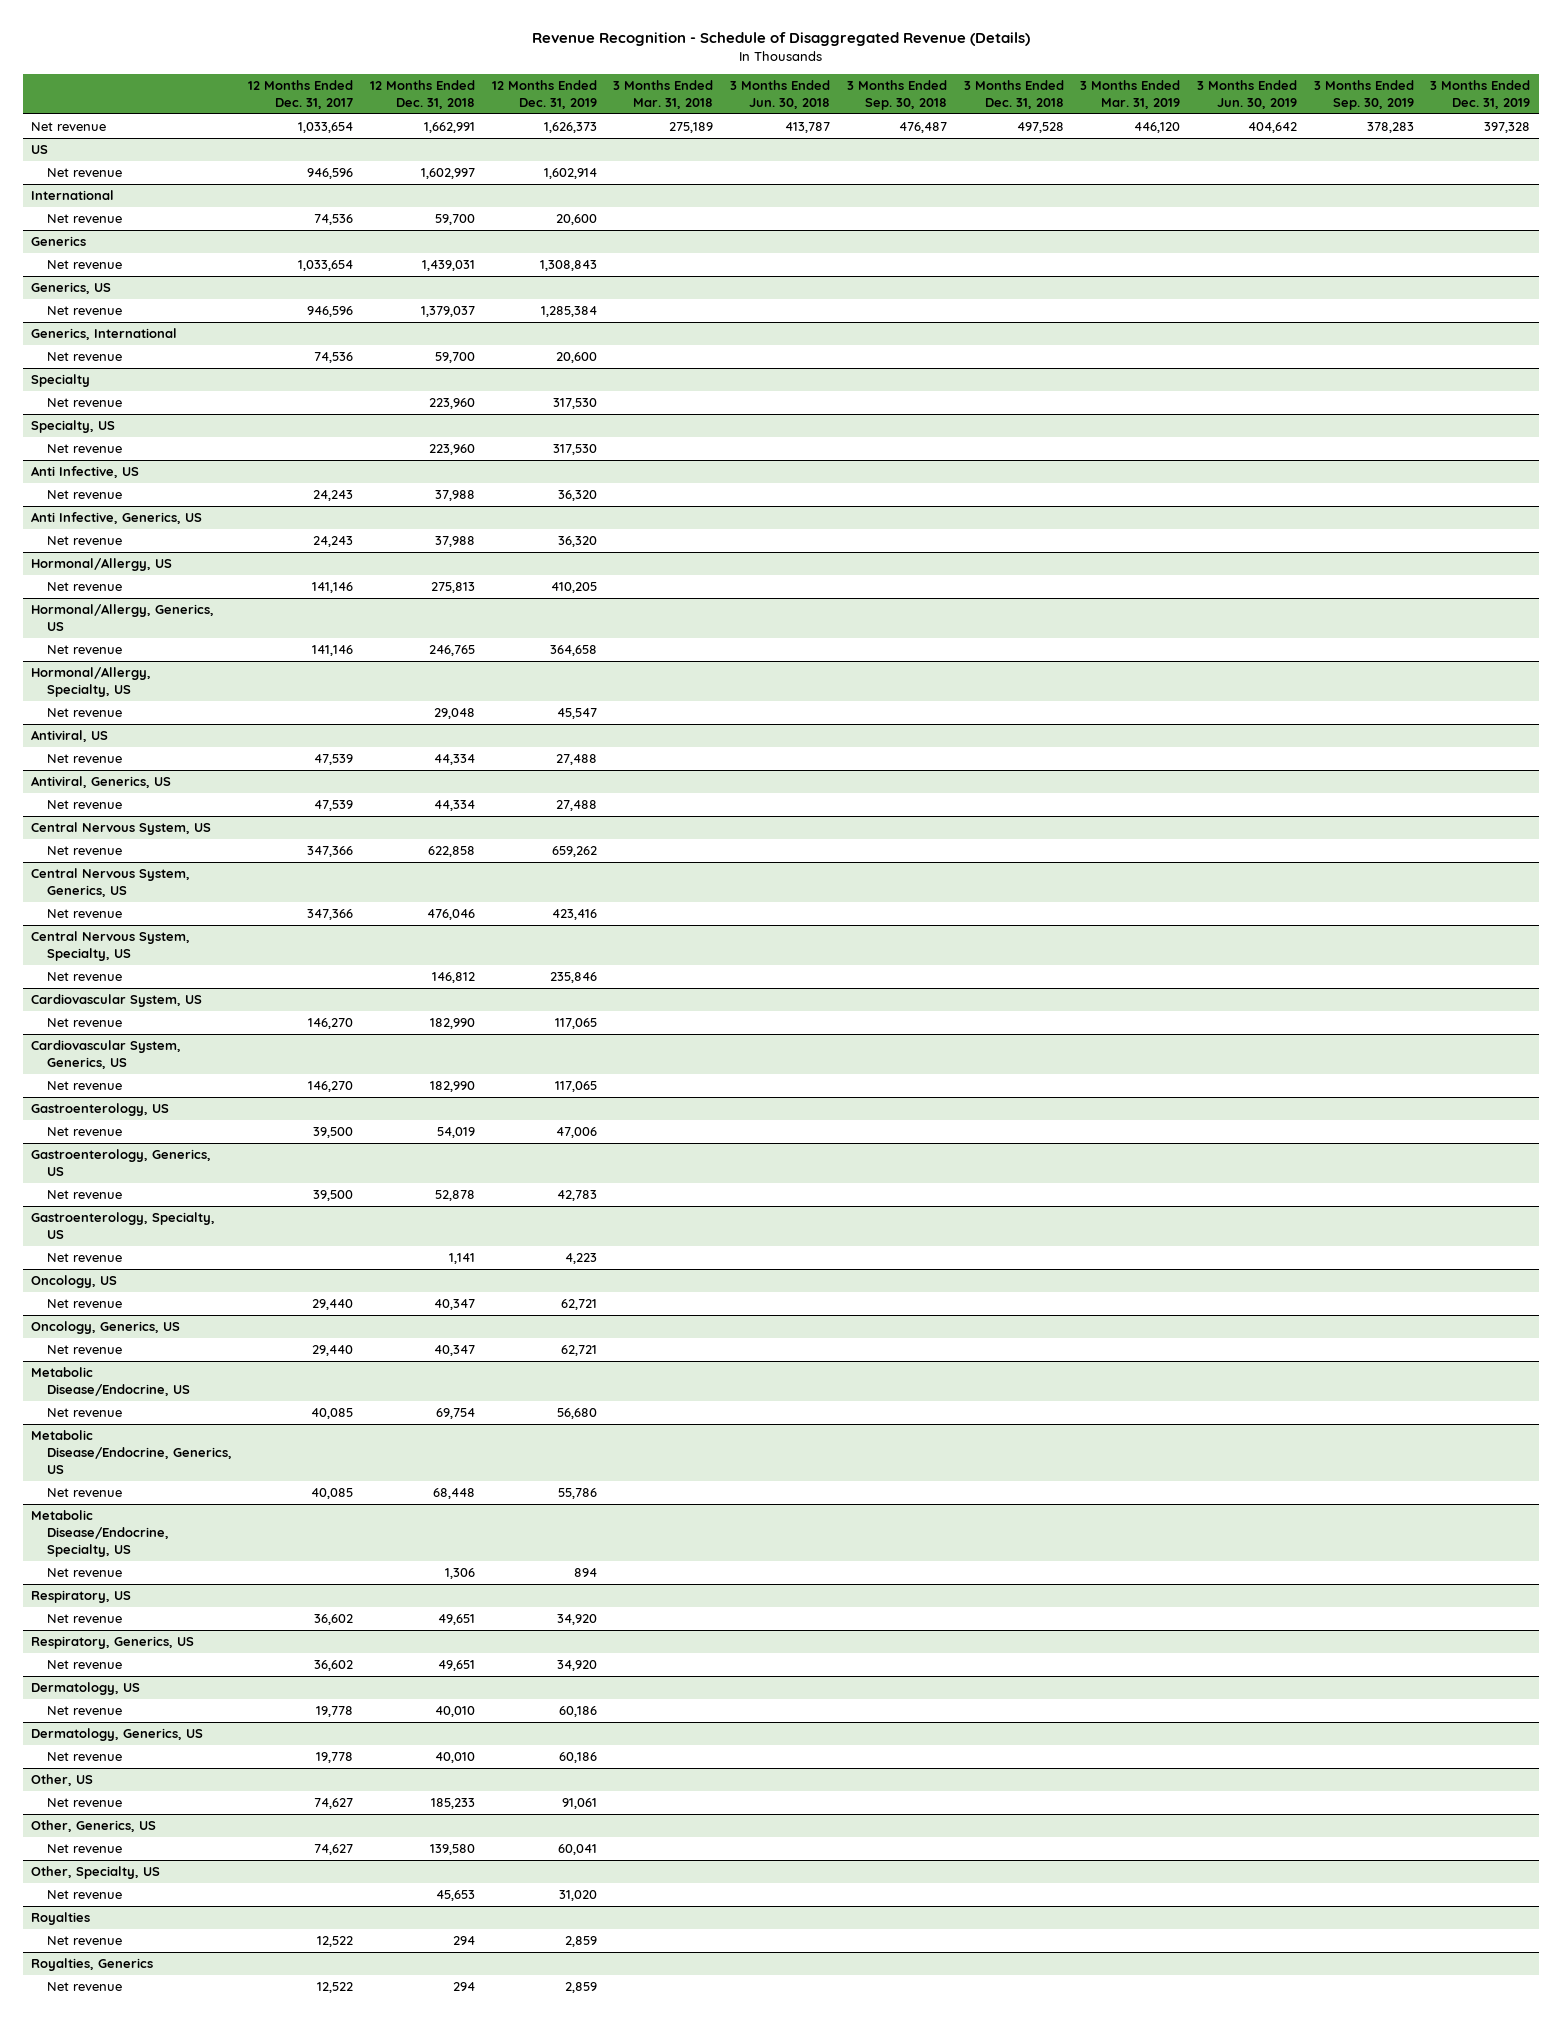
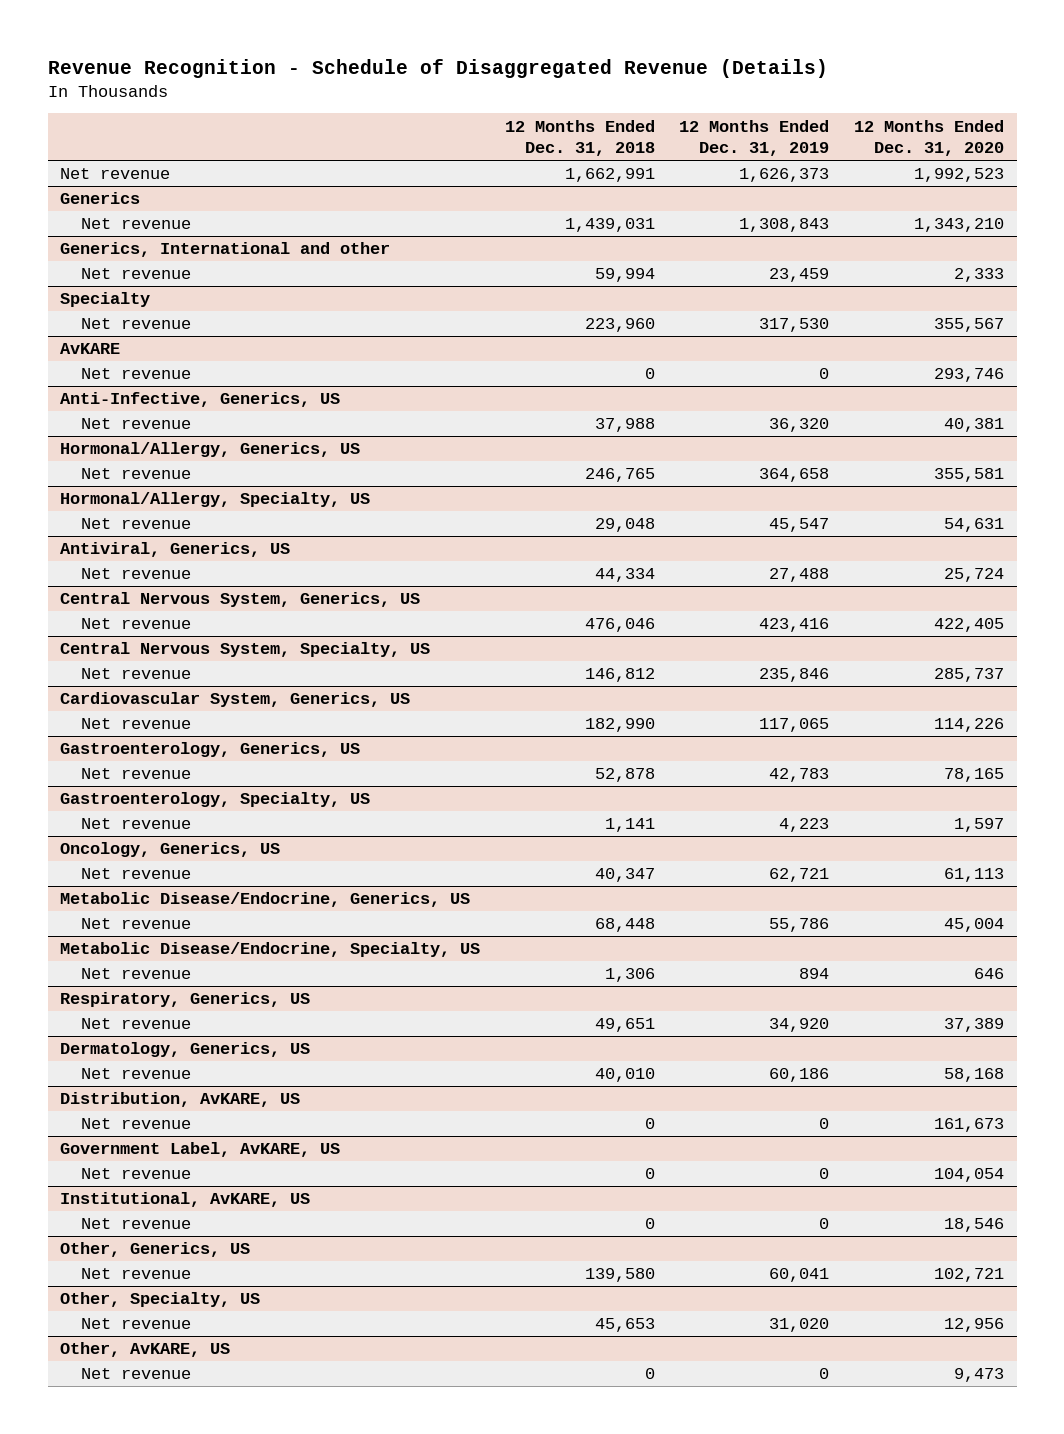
- | 12 Months Ended Dec. 31, 2017 | 12 Months Ended Dec. 31, 2018 | 12 Months Ended Dec. 31, 2019 | 3 Months Ended Mar. 31, 2018 | 3 Months Ended Jun. 30, 2018 | 3 Months Ended Sep. 30, 2018 | 3 Months Ended Dec. 31, 2018 | 3 Months Ended Mar. 31, 2019 | 3 Months Ended Jun. 30, 2019 | 3 Months Ended Sep. 30, 2019 | 3 Months Ended Dec. 31, 2019
+ | 12 Months Ended Dec. 31, 2018 | 12 Months Ended Dec. 31, 2019 | 12 Months Ended Dec. 31, 2020
- US
- Net revenue | 946,596 | 1,602,997 | 1,602,914 | | | | | | | |
- International
- Net revenue | 74,536 | 59,700 | 20,600 | | | | | | | |
- Generics, US
- Net revenue | 946,596 | 1,379,037 | 1,285,384 | | | | | | | |
- Generics, International
- Net revenue | 74,536 | 59,700 | 20,600 | | | | | | | |
+ Generics, International and other
+ Net revenue | 59,994 | 23,459 | 2,333
- Specialty, US
- Net revenue | | 223,960 | 317,530 | | | | | | | |
- Anti Infective, US
- Net revenue | 24,243 | 37,988 | 36,320 | | | | | | | |
- Anti Infective, Generics, US
+ AvKARE
+ Net revenue | 0 | 0 | 293,746
+ Anti-Infective, Generics, US
- Hormonal/Allergy, US
- Net revenue | 141,146 | 275,813 | 410,205 | | | | | | | |
- Antiviral, US
- Net revenue | 47,539 | 44,334 | 27,488 | | | | | | | |
- Central Nervous System, US
- Net revenue | 347,366 | 622,858 | 659,262 | | | | | | | |
- Cardiovascular System, US
- Net revenue | 146,270 | 182,990 | 117,065 | | | | | | | |
- Gastroenterology, US
- Net revenue | 39,500 | 54,019 | 47,006 | | | | | | | |
- Oncology, US
- Net revenue | 29,440 | 40,347 | 62,721 | | | | | | | |
- Metabolic Disease/Endocrine, US
- Net revenue | 40,085 | 69,754 | 56,680 | | | | | | | |
- Respiratory, US
- Net revenue | 36,602 | 49,651 | 34,920 | | | | | | | |
- Dermatology, US
- Net revenue | 19,778 | 40,010 | 60,186 | | | | | | | |
- Other, US
- Net revenue | 74,627 | 185,233 | 91,061 | | | | | | | |
+ Distribution, AvKARE, US
+ Net revenue | 0 | 0 | 161,673
+ Government Label, AvKARE, US
+ Net revenue | 0 | 0 | 104,054
+ Institutional, AvKARE, US
+ Net revenue | 0 | 0 | 18,546
- Royalties
- Net revenue | 12,522 | 294 | 2,859 | | | | | | | |
- Royalties, Generics
- Net revenue | 12,522 | 294 | 2,859 | | | | | | | |
+ Other, AvKARE, US
+ Net revenue | 0 | 0 | 9,473

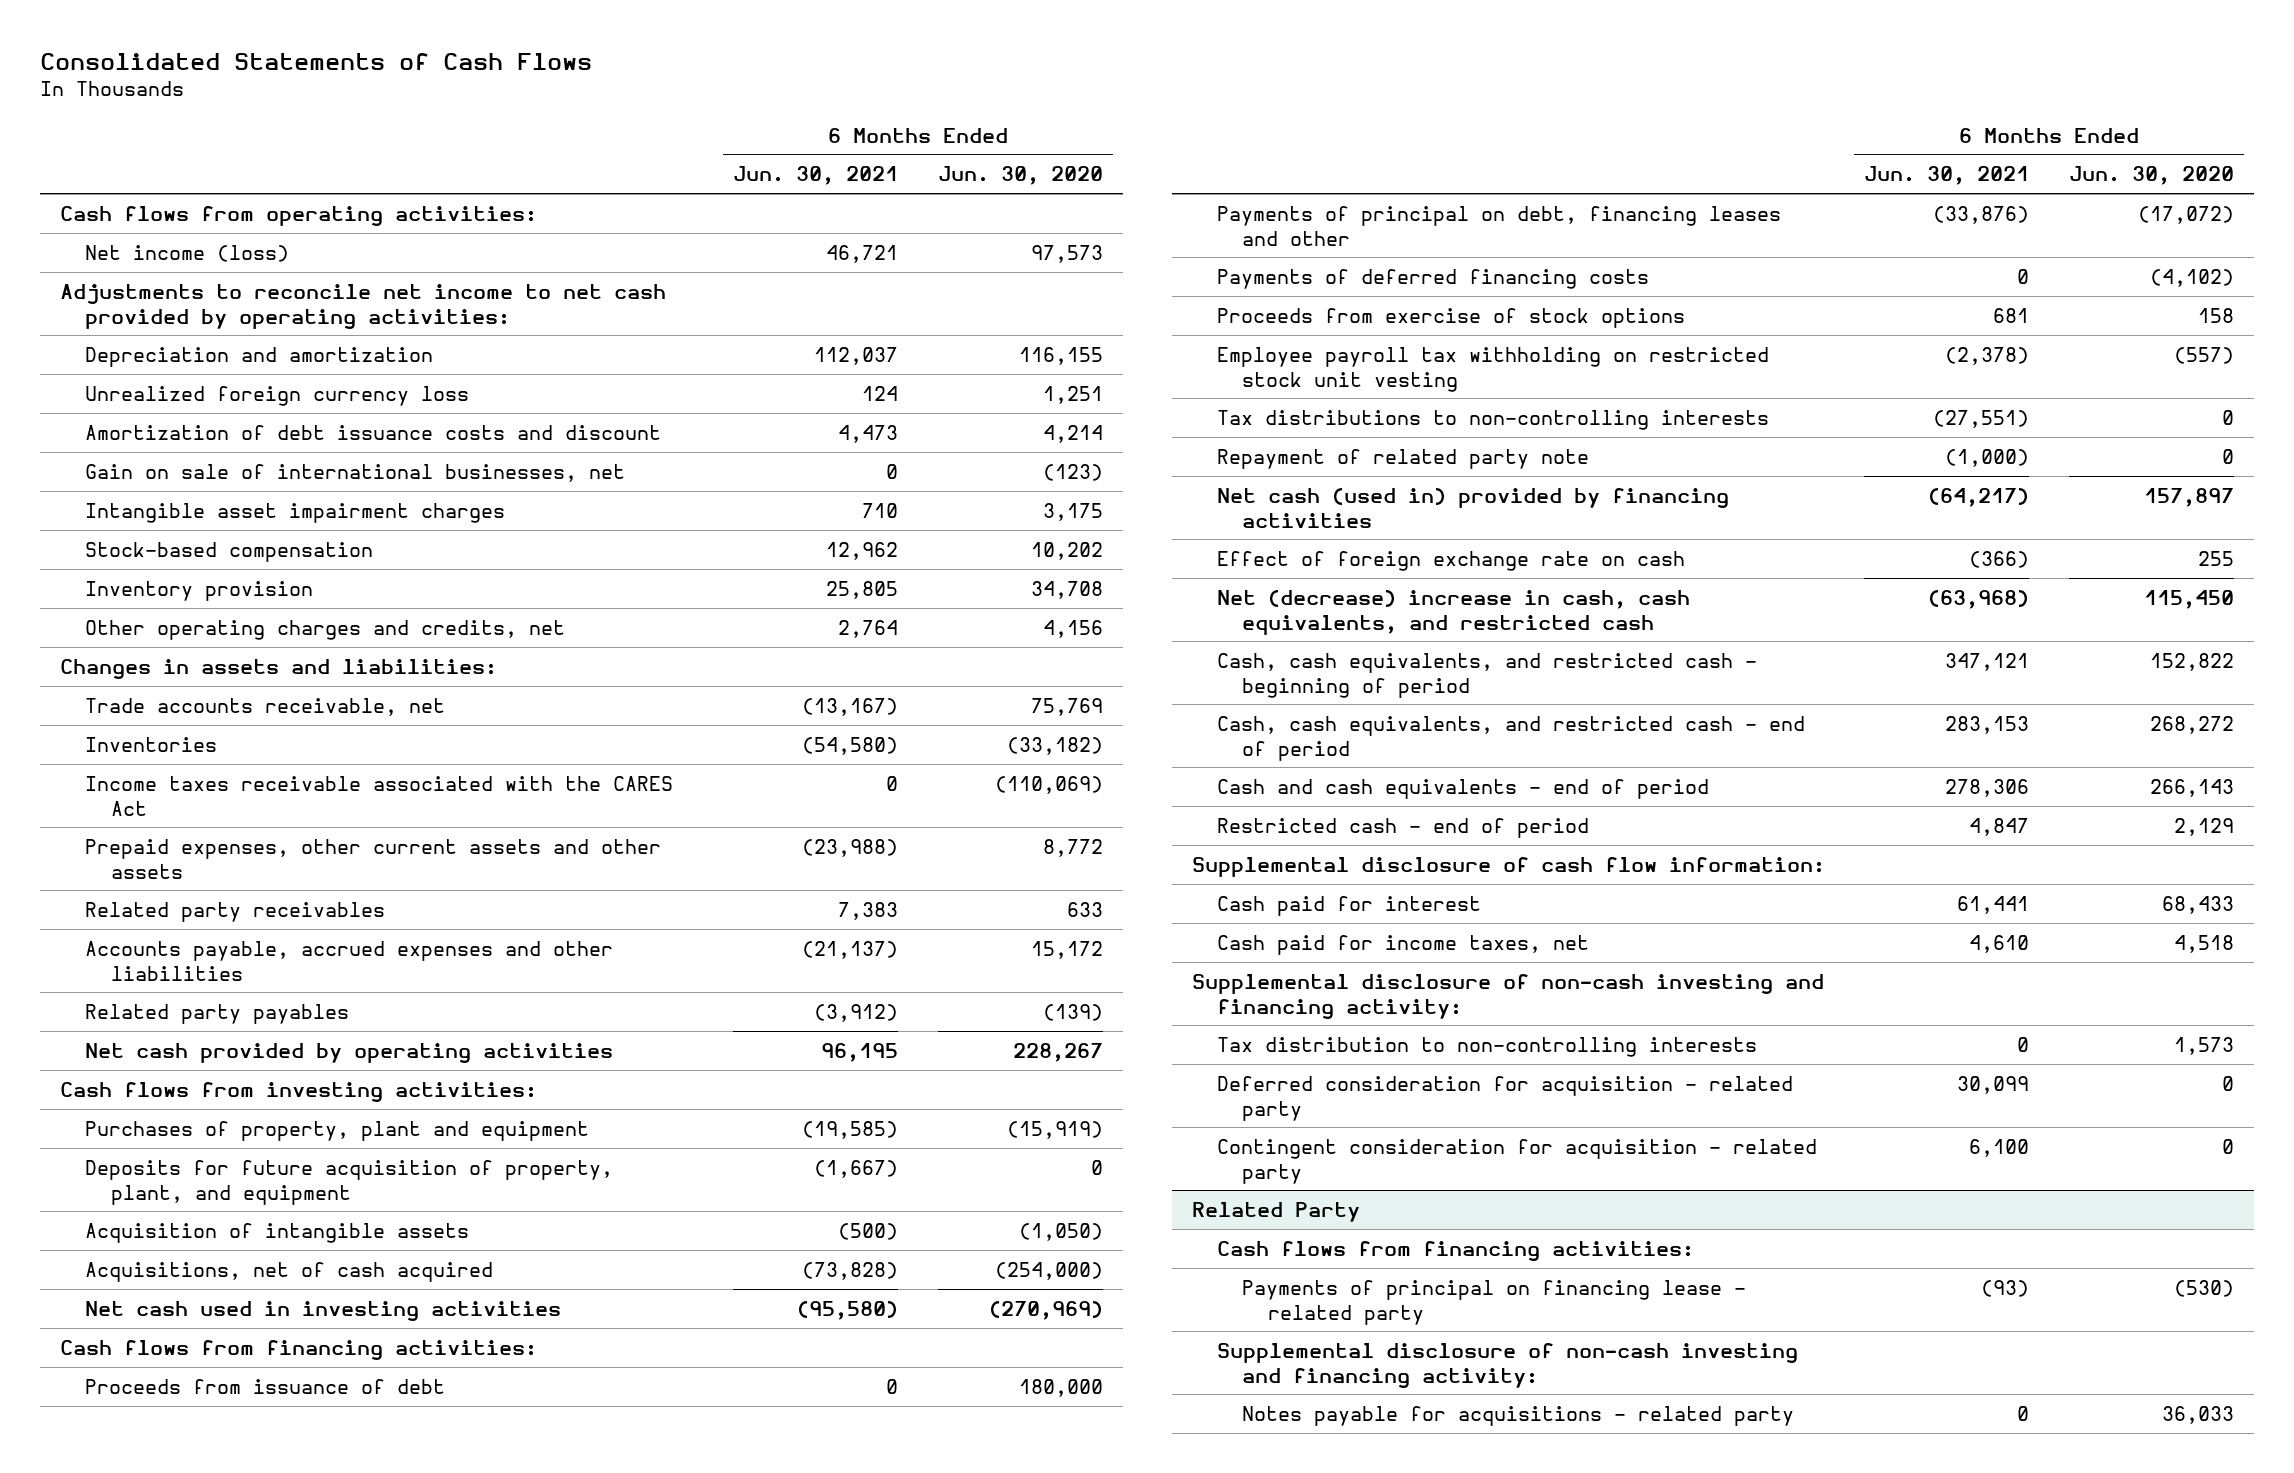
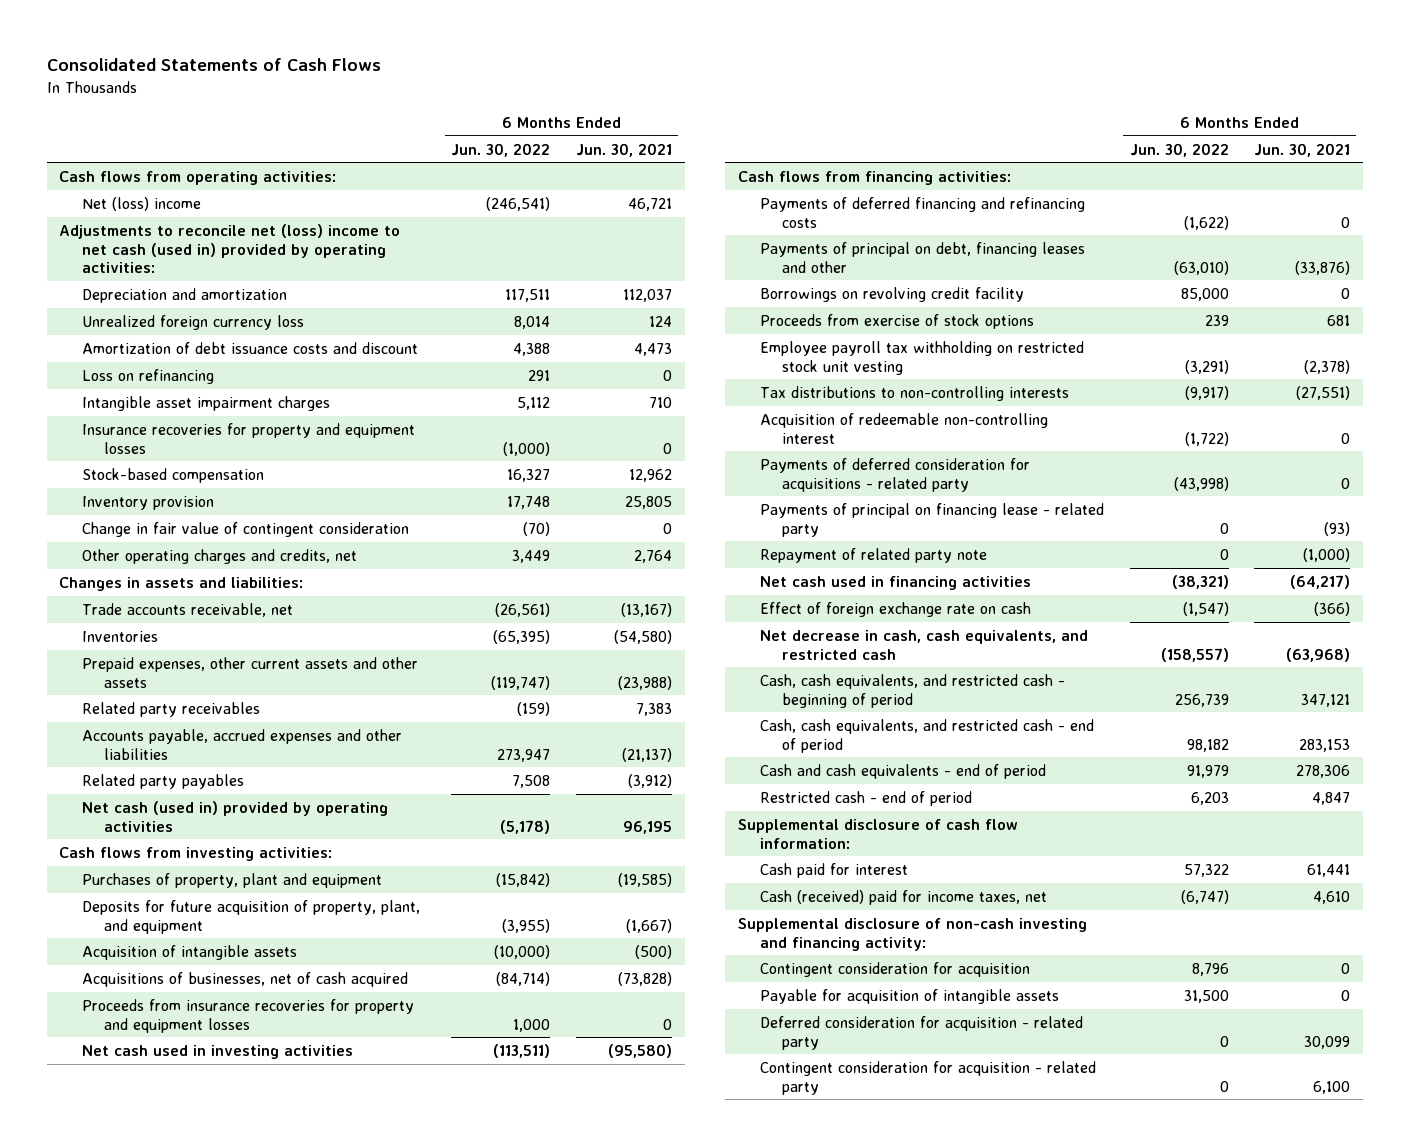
- | 6 Months Ended Jun. 30, 2021 | 6 Months Ended Jun. 30, 2020
+ | 6 Months Ended Jun. 30, 2022 | 6 Months Ended Jun. 30, 2021
- Net income (loss) | 46,721 | 97,573
- Adjustments to reconcile net income to net cash provided by operating activities:
+ Net (loss) income | (246,541) | 46,721
+ Adjustments to reconcile net (loss) income to net cash (used in) provided by operating activities:
- Gain on sale of international businesses, net | 0 | (123)
+ Loss on refinancing | 291 | 0
+ Insurance recoveries for property and equipment losses | (1,000) | 0
+ Change in fair value of contingent consideration | (70) | 0
- Income taxes receivable associated with the CARES Act | 0 | (110,069)
- Net cash provided by operating activities | 96,195 | 228,267
+ Net cash (used in) provided by operating activities | (5,178) | 96,195
- Acquisitions, net of cash acquired | (73,828) | (254,000)
+ Acquisitions of businesses, net of cash acquired | (84,714) | (73,828)
+ Proceeds from insurance recoveries for property and equipment losses | 1,000 | 0
- Proceeds from issuance of debt | 0 | 180,000
+ Payments of deferred financing and refinancing costs | (1,622) | 0
- Payments of deferred financing costs | 0 | (4,102)
+ Borrowings on revolving credit facility | 85,000 | 0
+ Acquisition of redeemable non-controlling interest | (1,722) | 0
+ Payments of deferred consideration for acquisitions - related party | (43,998) | 0
+ Payments of principal on financing lease - related party | 0 | (93)
- Net cash (used in) provided by financing activities | (64,217) | 157,897
+ Net cash used in financing activities | (38,321) | (64,217)
- Net (decrease) increase in cash, cash equivalents, and restricted cash | (63,968) | 115,450
+ Net decrease in cash, cash equivalents, and restricted cash | (158,557) | (63,968)
- Cash paid for income taxes, net | 4,610 | 4,518
+ Cash (received) paid for income taxes, net | (6,747) | 4,610
- Tax distribution to non-controlling interests | 0 | 1,573
+ Contingent consideration for acquisition | 8,796 | 0
+ Payable for acquisition of intangible assets | 31,500 | 0
- Related Party
- Cash flows from financing activities:
- Payments of principal on financing lease - related party | (93) | (530)
- Supplemental disclosure of non-cash investing and financing activity:
- Notes payable for acquisitions - related party | 0 | 36,033

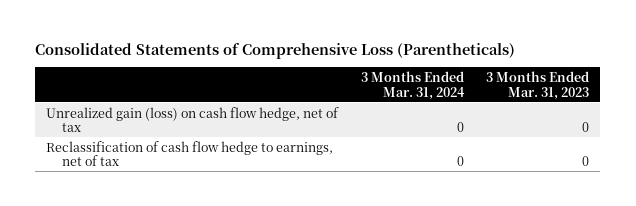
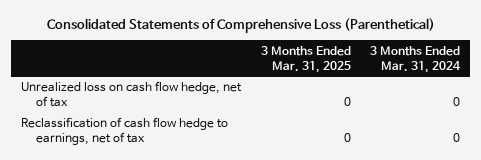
- Consolidated Statements of Comprehensive Loss (Parentheticals)
+ Consolidated Statements of Comprehensive Loss (Parenthetical)
- | 3 Months Ended Mar. 31, 2024 | 3 Months Ended Mar. 31, 2023
+ | 3 Months Ended Mar. 31, 2025 | 3 Months Ended Mar. 31, 2024
- Unrealized gain (loss) on cash flow hedge, net of tax | 0 | 0
+ Unrealized loss on cash flow hedge, net of tax | 0 | 0

